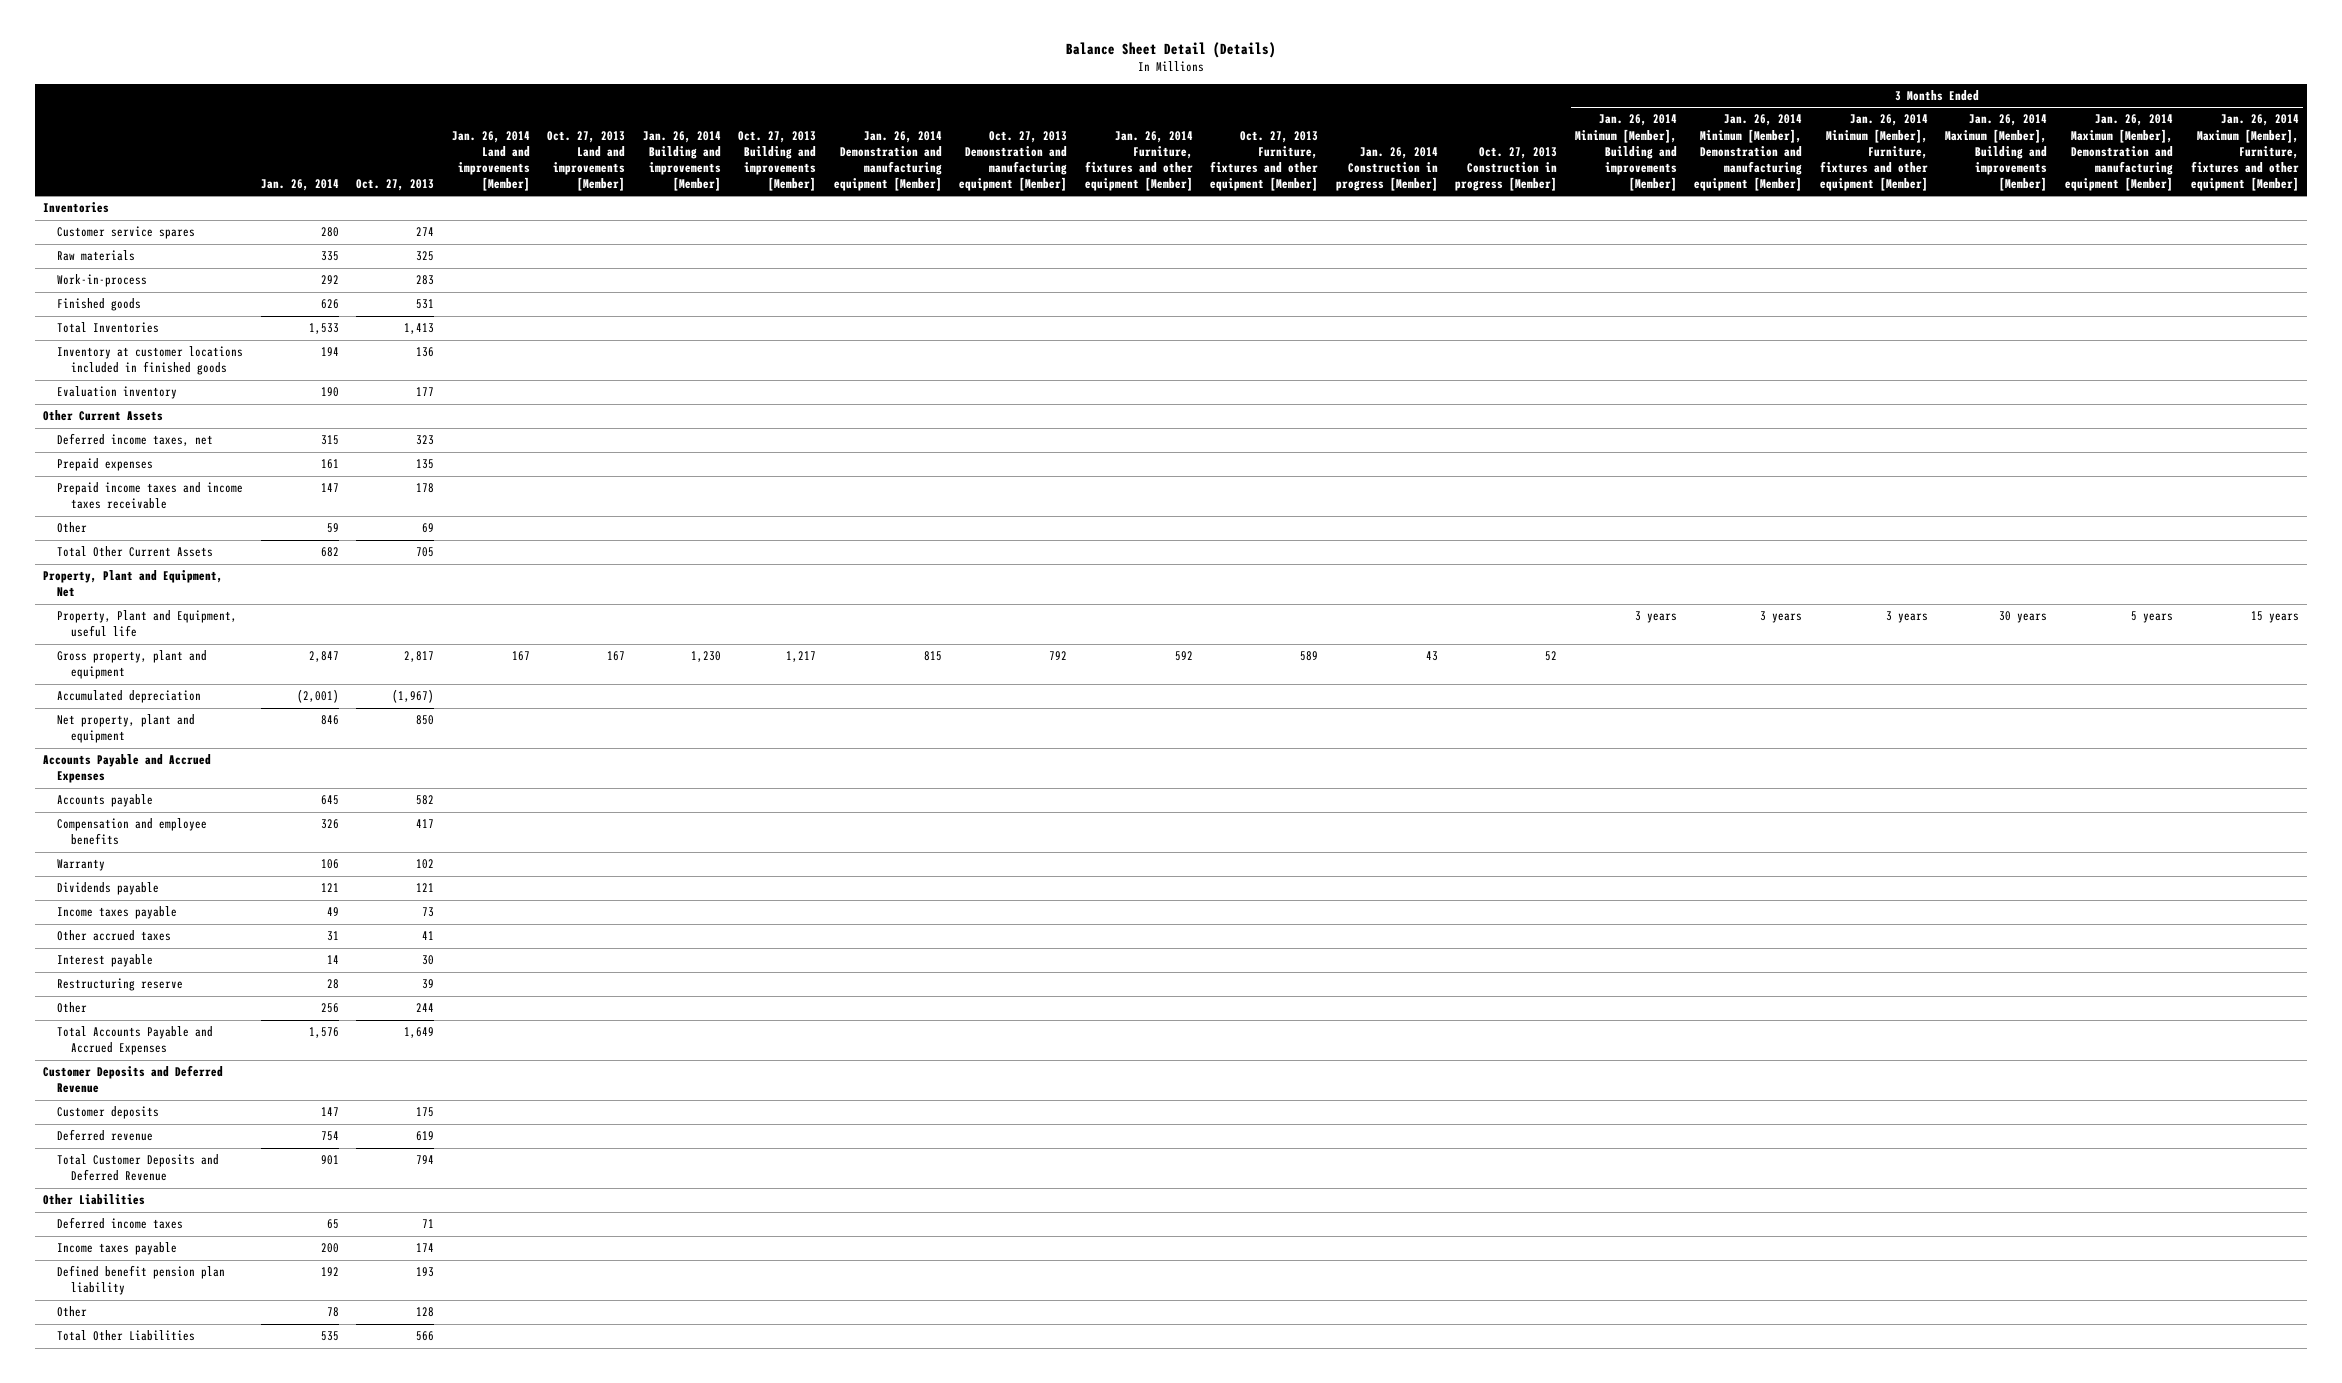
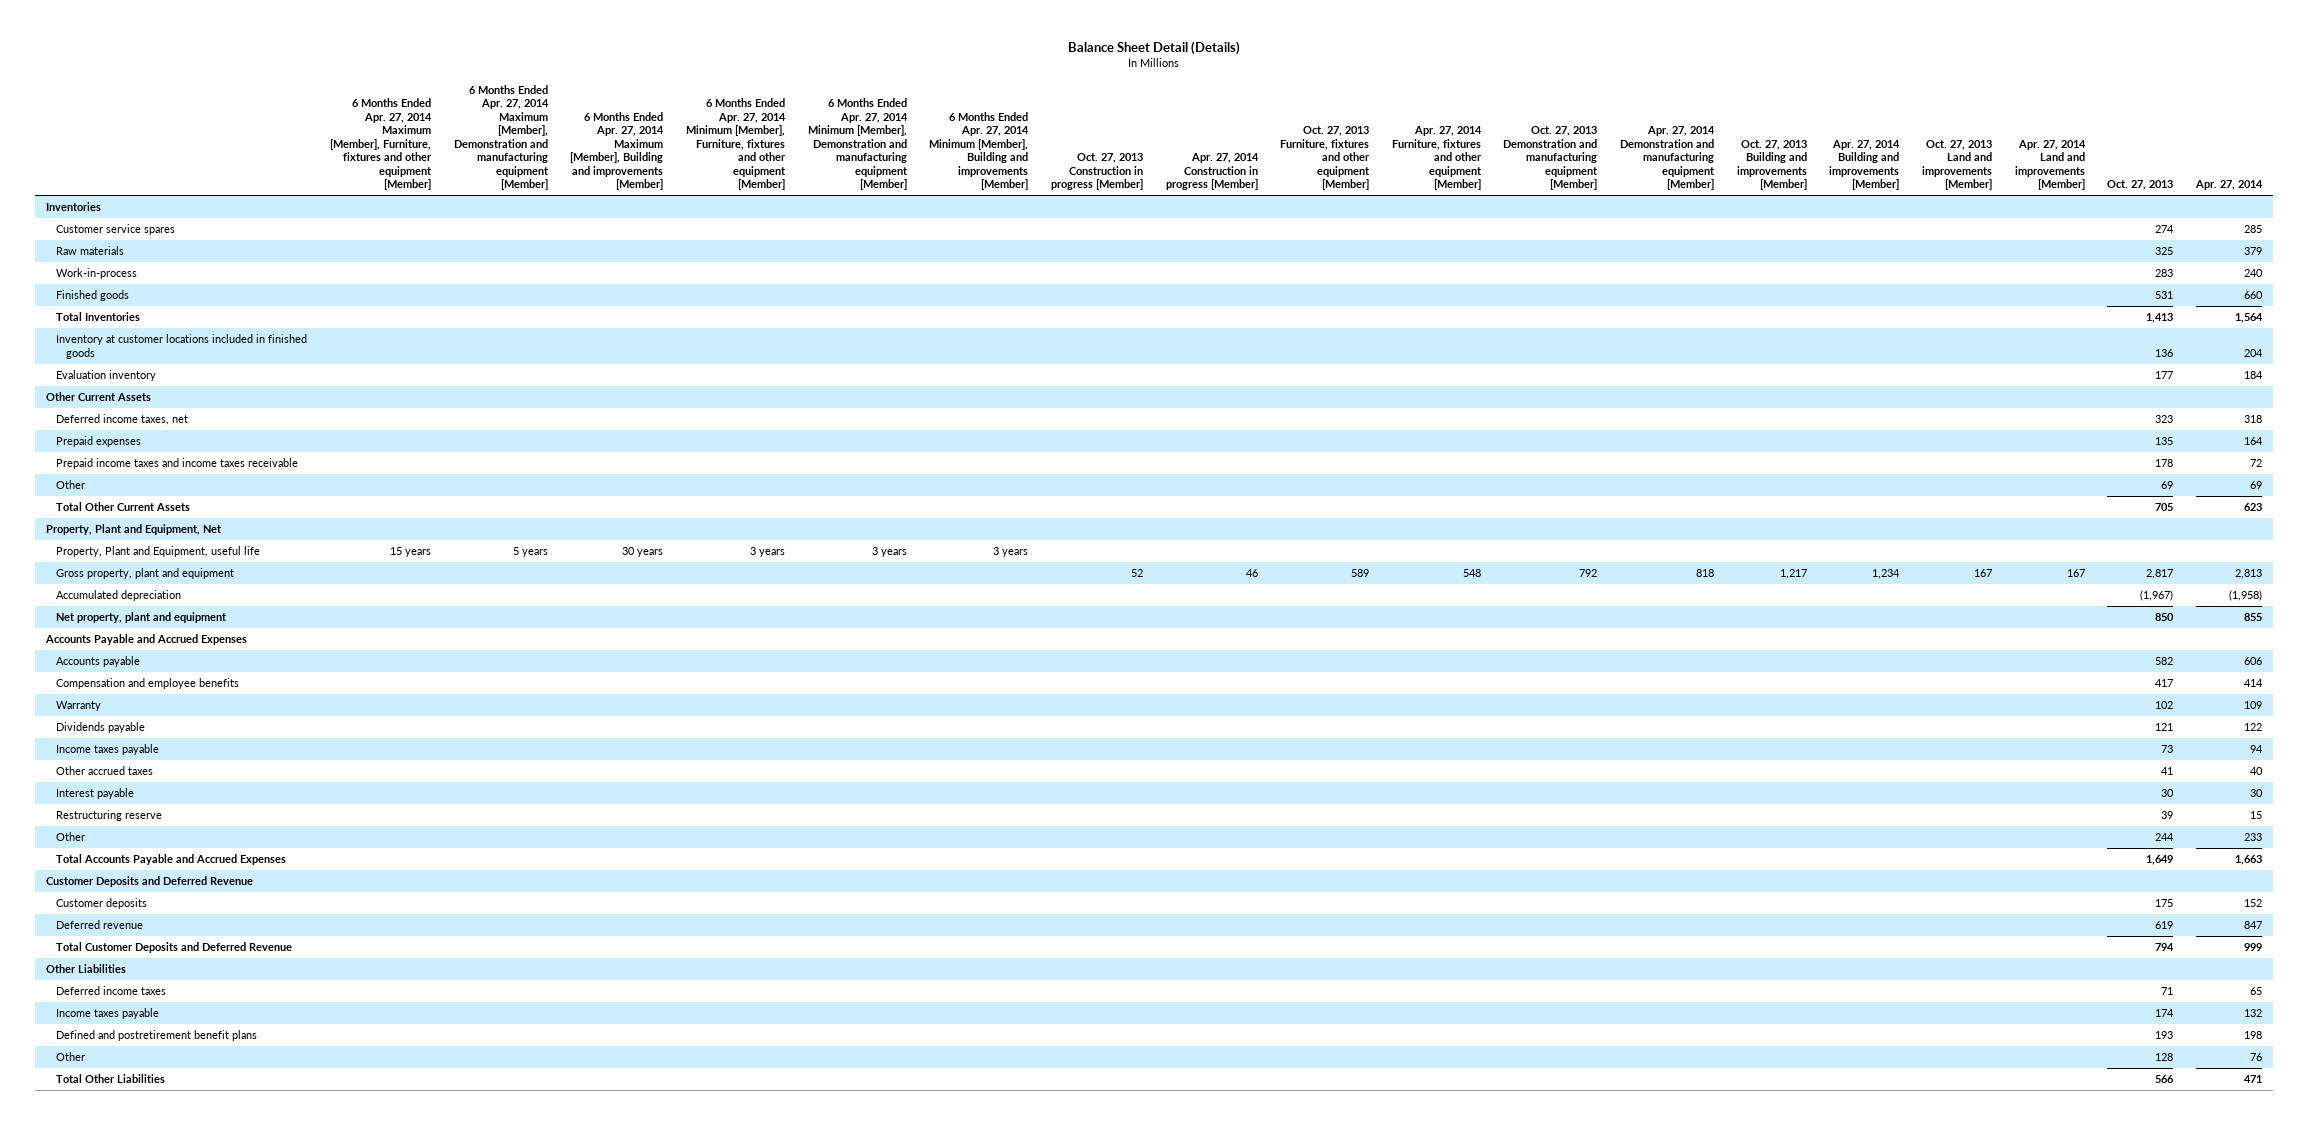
- | Jan. 26, 2014 | Oct. 27, 2013 | Jan. 26, 2014 Land and improvements [Member] | Oct. 27, 2013 Land and improvements [Member] | Jan. 26, 2014 Building and improvements [Member] | Oct. 27, 2013 Building and improvements [Member] | Jan. 26, 2014 Demonstration and manufacturing equipment [Member] | Oct. 27, 2013 Demonstration and manufacturing equipment [Member] | Jan. 26, 2014 Furniture, fixtures and other equipment [Member] | Oct. 27, 2013 Furniture, fixtures and other equipment [Member] | Jan. 26, 2014 Construction in progress [Member] | Oct. 27, 2013 Construction in progress [Member] | 3 Months Ended Jan. 26, 2014 Minimum [Member], Building and improvements [Member] | 3 Months Ended Jan. 26, 2014 Minimum [Member], Demonstration and manufacturing equipment [Member] | 3 Months Ended Jan. 26, 2014 Minimum [Member], Furniture, fixtures and other equipment [Member] | 3 Months Ended Jan. 26, 2014 Maximum [Member], Building and improvements [Member] | 3 Months Ended Jan. 26, 2014 Maximum [Member], Demonstration and manufacturing equipment [Member] | 3 Months Ended Jan. 26, 2014 Maximum [Member], Furniture, fixtures and other equipment [Member]
+ | 6 Months Ended Apr. 27, 2014 Maximum [Member], Furniture, fixtures and other equipment [Member] | 6 Months Ended Apr. 27, 2014 Maximum [Member], Demonstration and manufacturing equipment [Member] | 6 Months Ended Apr. 27, 2014 Maximum [Member], Building and improvements [Member] | 6 Months Ended Apr. 27, 2014 Minimum [Member], Furniture, fixtures and other equipment [Member] | 6 Months Ended Apr. 27, 2014 Minimum [Member], Demonstration and manufacturing equipment [Member] | 6 Months Ended Apr. 27, 2014 Minimum [Member], Building and improvements [Member] | Oct. 27, 2013 Construction in progress [Member] | Apr. 27, 2014 Construction in progress [Member] | Oct. 27, 2013 Furniture, fixtures and other equipment [Member] | Apr. 27, 2014 Furniture, fixtures and other equipment [Member] | Oct. 27, 2013 Demonstration and manufacturing equipment [Member] | Apr. 27, 2014 Demonstration and manufacturing equipment [Member] | Oct. 27, 2013 Building and improvements [Member] | Apr. 27, 2014 Building and improvements [Member] | Oct. 27, 2013 Land and improvements [Member] | Apr. 27, 2014 Land and improvements [Member] | Oct. 27, 2013 | Apr. 27, 2014
- Defined benefit pension plan liability | 192 | 193 | | | | | | | | | | | | | | | |
+ Defined and postretirement benefit plans | | | | | | | | | | | | | | | | | 193 | 198

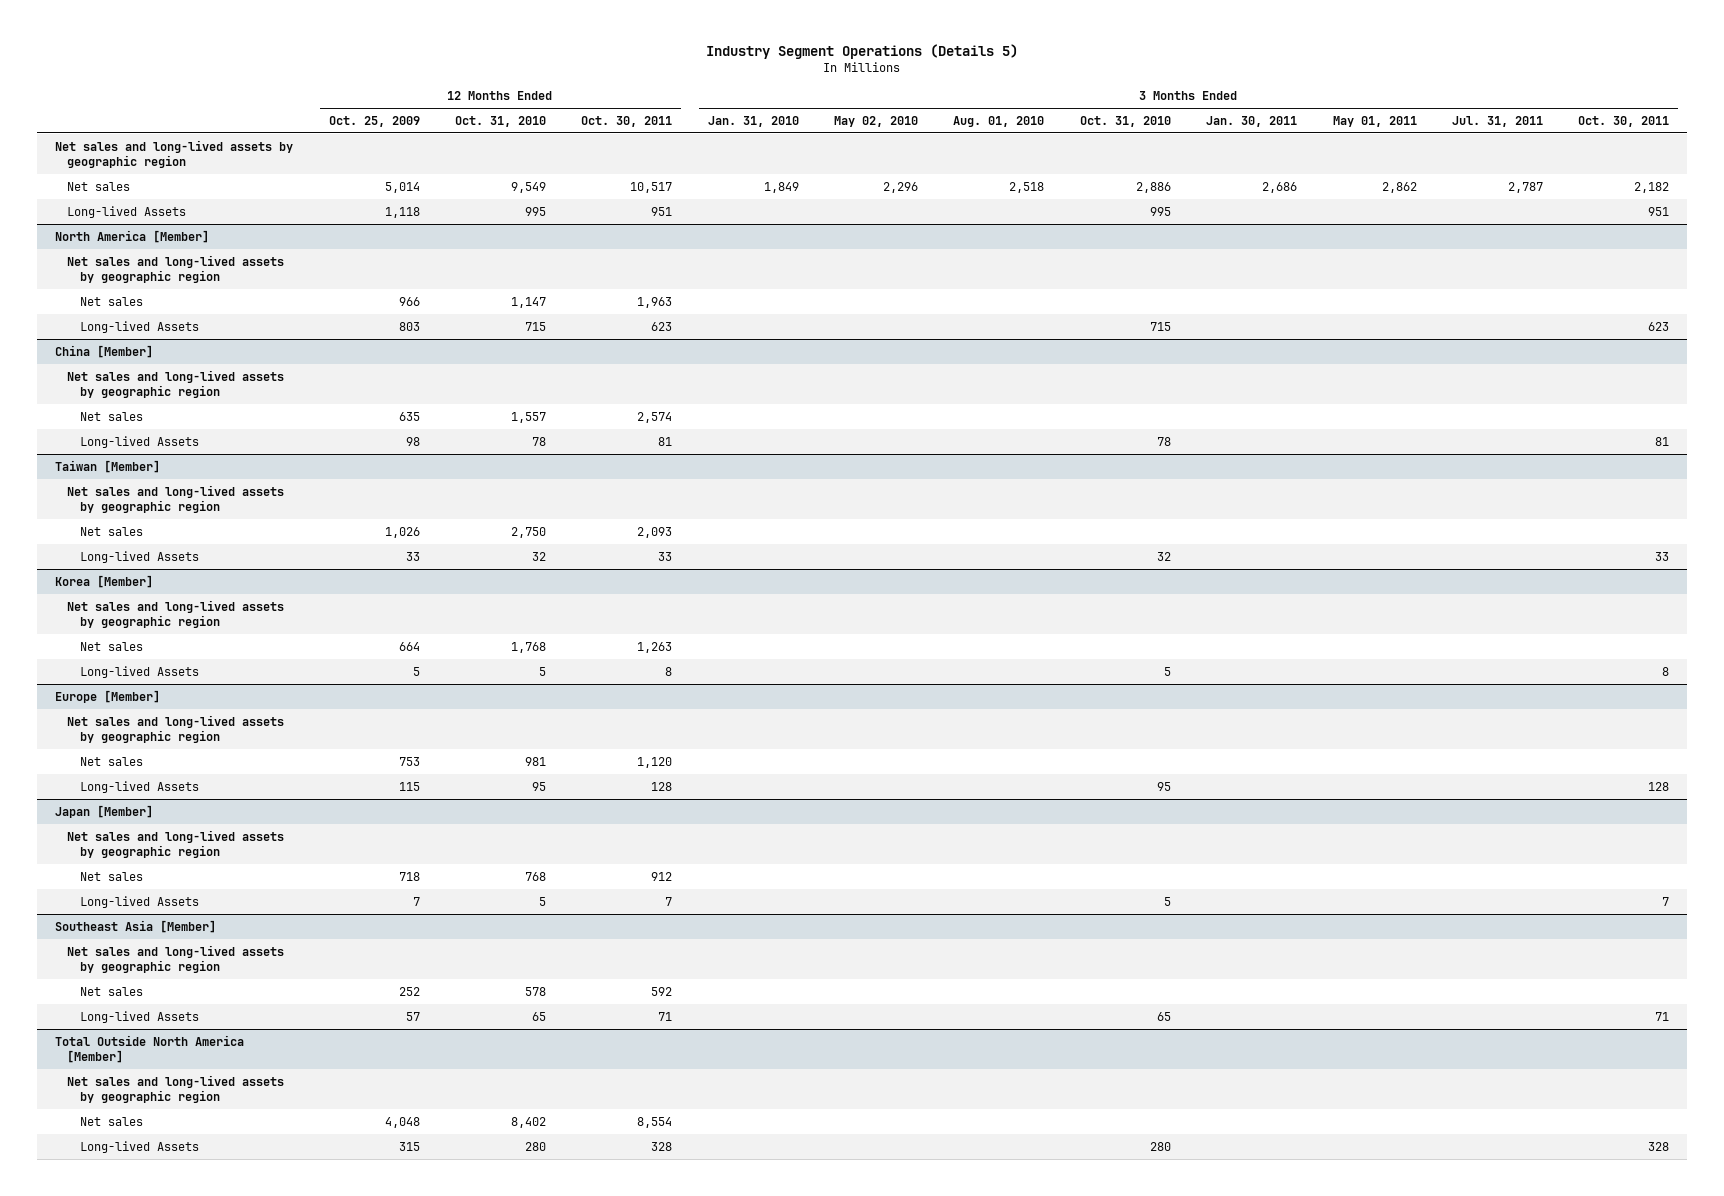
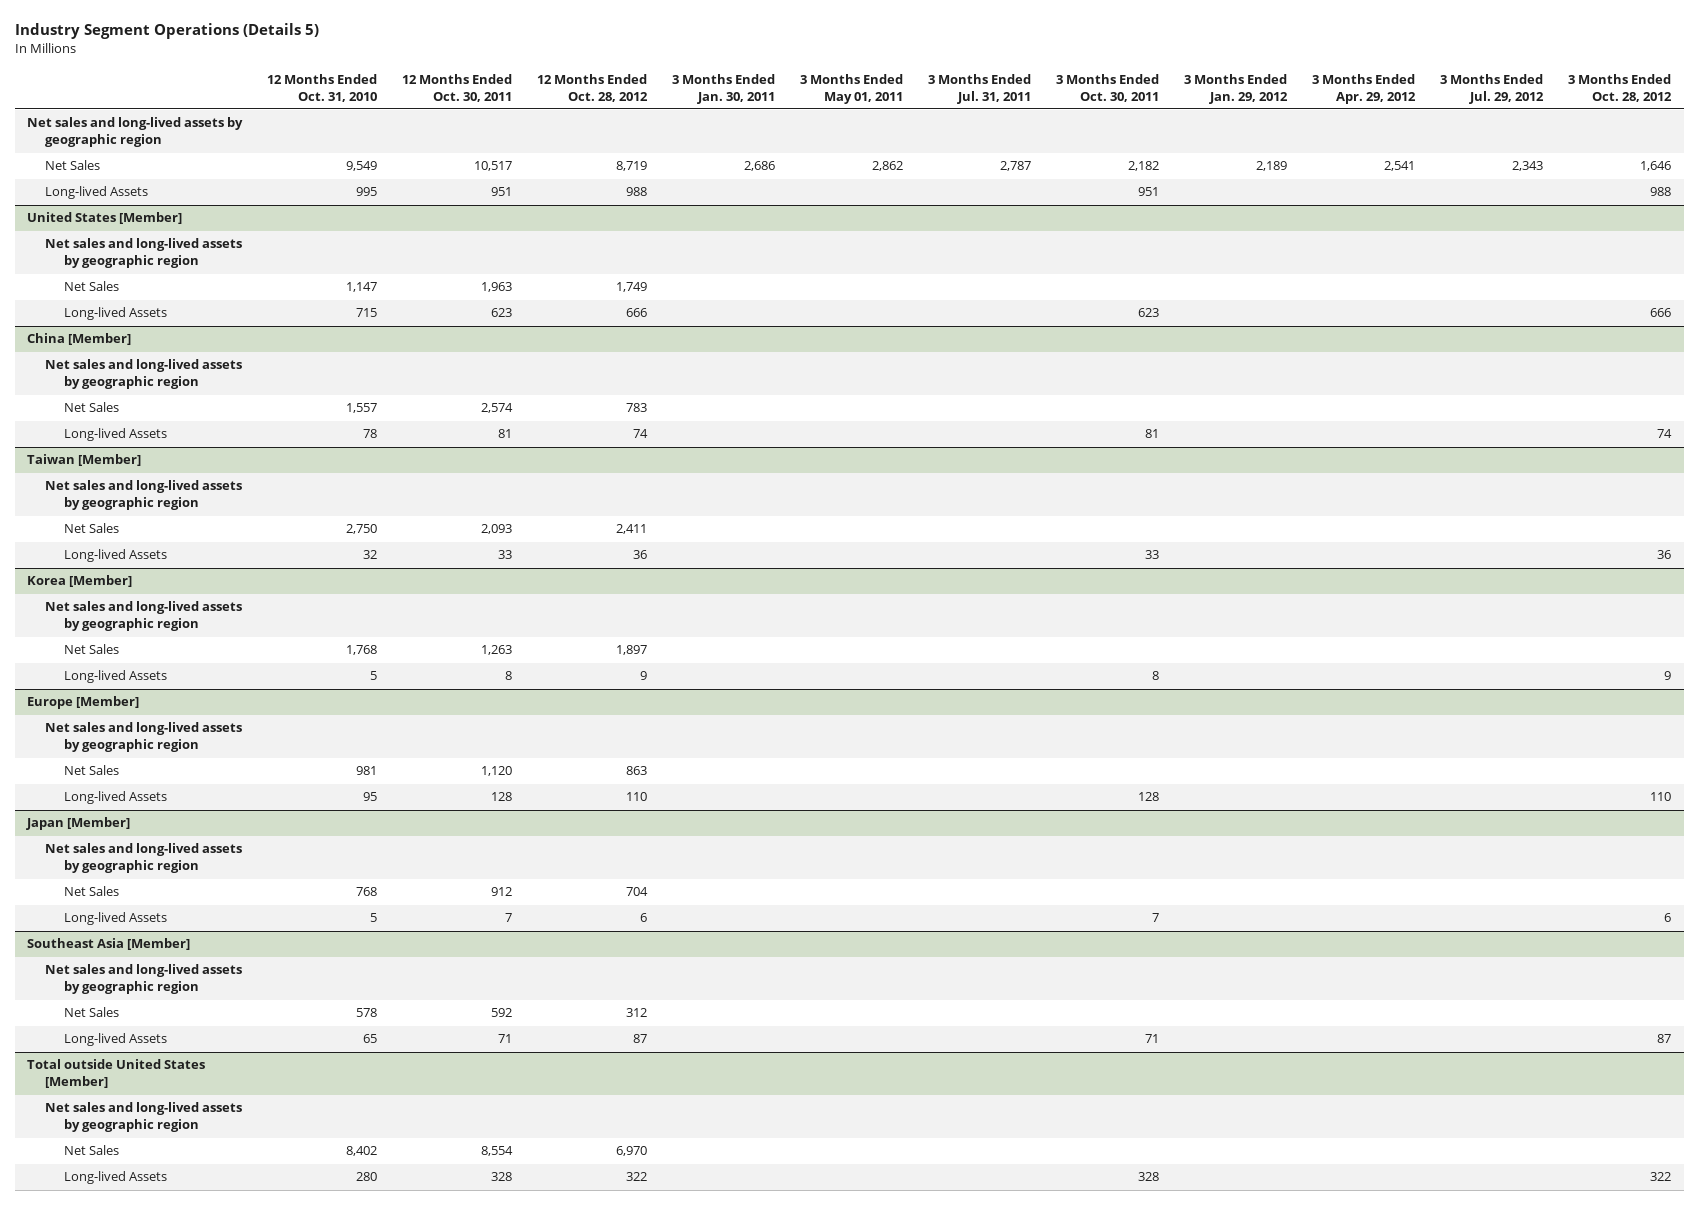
- | 12 Months Ended Oct. 25, 2009 | 12 Months Ended Oct. 31, 2010 | 12 Months Ended Oct. 30, 2011 | 3 Months Ended Jan. 31, 2010 | 3 Months Ended May 02, 2010 | 3 Months Ended Aug. 01, 2010 | 3 Months Ended Oct. 31, 2010 | 3 Months Ended Jan. 30, 2011 | 3 Months Ended May 01, 2011 | 3 Months Ended Jul. 31, 2011 | 3 Months Ended Oct. 30, 2011
+ | 12 Months Ended Oct. 31, 2010 | 12 Months Ended Oct. 30, 2011 | 12 Months Ended Oct. 28, 2012 | 3 Months Ended Jan. 30, 2011 | 3 Months Ended May 01, 2011 | 3 Months Ended Jul. 31, 2011 | 3 Months Ended Oct. 30, 2011 | 3 Months Ended Jan. 29, 2012 | 3 Months Ended Apr. 29, 2012 | 3 Months Ended Jul. 29, 2012 | 3 Months Ended Oct. 28, 2012
- Net sales | 5,014 | 9,549 | 10,517 | 1,849 | 2,296 | 2,518 | 2,886 | 2,686 | 2,862 | 2,787 | 2,182
+ Net Sales | 9,549 | 10,517 | 8,719 | 2,686 | 2,862 | 2,787 | 2,182 | 2,189 | 2,541 | 2,343 | 1,646
- North America [Member]
+ United States [Member]
- Net sales | 966 | 1,147 | 1,963 | | | | | | | |
+ Net Sales | 1,147 | 1,963 | 1,749 | | | | | | | |
@ China [Member]
- Net sales | 635 | 1,557 | 2,574 | | | | | | | |
+ Net Sales | 1,557 | 2,574 | 783 | | | | | | | |
@ Taiwan [Member]
- Net sales | 1,026 | 2,750 | 2,093 | | | | | | | |
+ Net Sales | 2,750 | 2,093 | 2,411 | | | | | | | |
@ Korea [Member]
- Net sales | 664 | 1,768 | 1,263 | | | | | | | |
+ Net Sales | 1,768 | 1,263 | 1,897 | | | | | | | |
@ Europe [Member]
- Net sales | 753 | 981 | 1,120 | | | | | | | |
+ Net Sales | 981 | 1,120 | 863 | | | | | | | |
@ Japan [Member]
- Net sales | 718 | 768 | 912 | | | | | | | |
+ Net Sales | 768 | 912 | 704 | | | | | | | |
@ Southeast Asia [Member]
- Net sales | 252 | 578 | 592 | | | | | | | |
+ Net Sales | 578 | 592 | 312 | | | | | | | |
- Total Outside North America [Member]
+ Total outside United States [Member]
- Net sales | 4,048 | 8,402 | 8,554 | | | | | | | |
+ Net Sales | 8,402 | 8,554 | 6,970 | | | | | | | |

